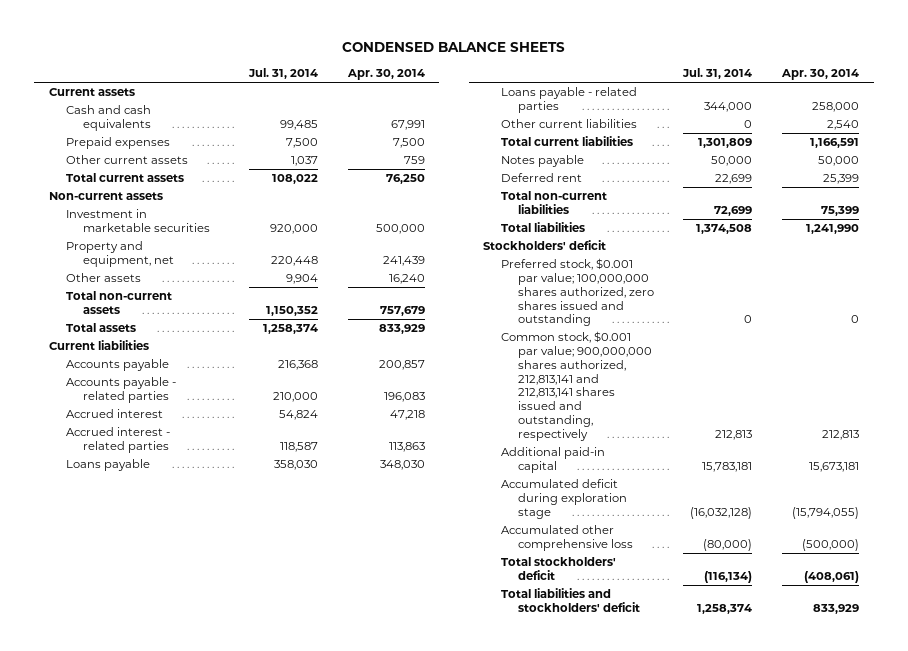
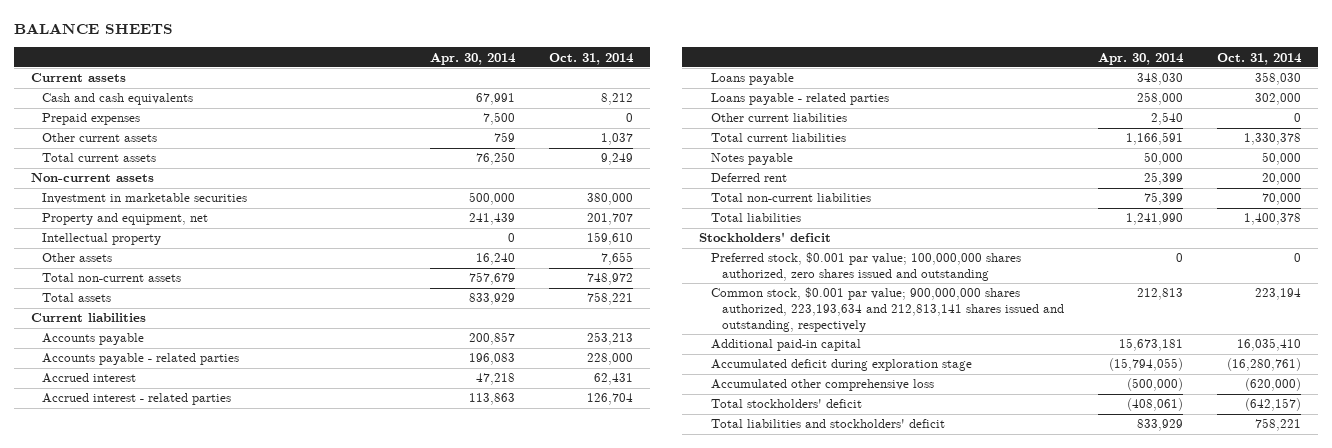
- CONDENSED BALANCE SHEETS
+ BALANCE SHEETS
- | Jul. 31, 2014 | Apr. 30, 2014
+ | Apr. 30, 2014 | Oct. 31, 2014
+ Intellectual property | 0 | 159,610
- Common stock, $0.001 par value; 900,000,000 shares authorized, 212,813,141 and 212,813,141 shares issued and outstanding, respectively | 212,813 | 212,813
+ Common stock, $0.001 par value; 900,000,000 shares authorized, 223,193,634 and 212,813,141 shares issued and outstanding, respectively | 212,813 | 223,194

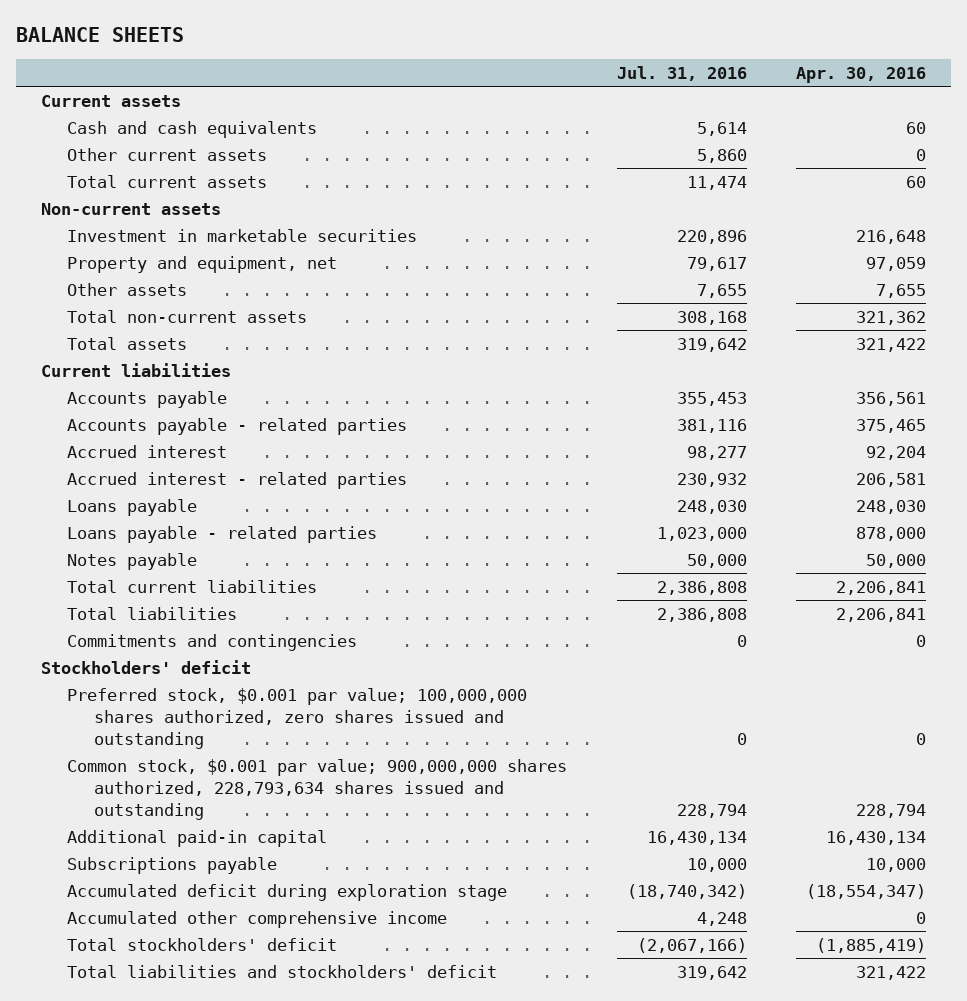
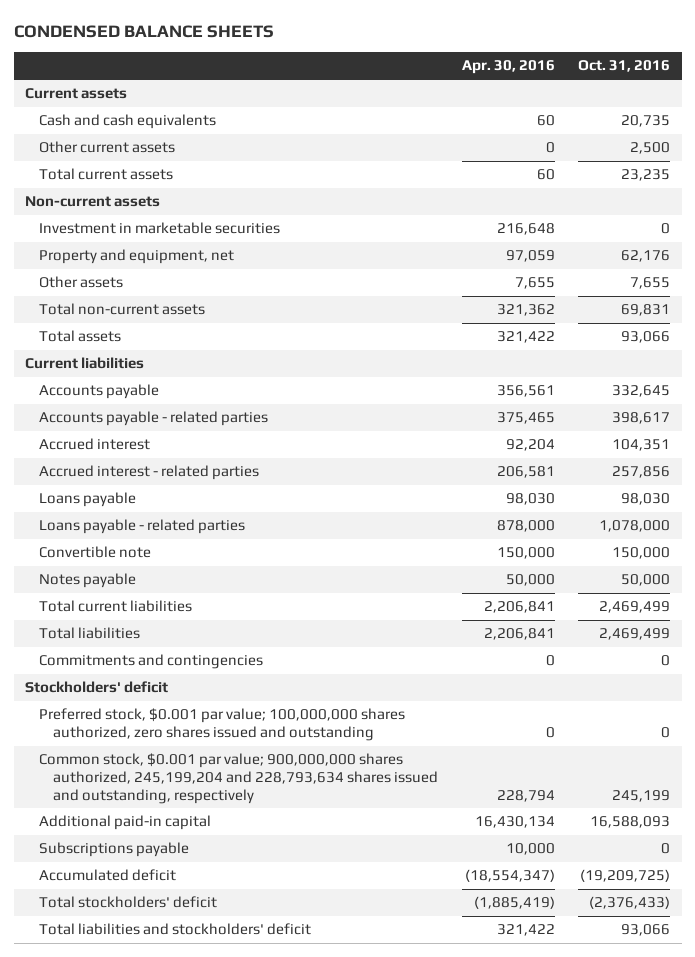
- BALANCE SHEETS
+ CONDENSED BALANCE SHEETS
- | Jul. 31, 2016 | Apr. 30, 2016
+ | Apr. 30, 2016 | Oct. 31, 2016
- Loans payable | 248,030 | 248,030
+ Loans payable | 98,030 | 98,030
+ Convertible note | 150,000 | 150,000
- Common stock, $0.001 par value; 900,000,000 shares authorized, 228,793,634 shares issued and outstanding | 228,794 | 228,794
+ Common stock, $0.001 par value; 900,000,000 shares authorized, 245,199,204 and 228,793,634 shares issued and outstanding, respectively | 228,794 | 245,199
- Accumulated deficit during exploration stage | (18,740,342) | (18,554,347)
- Accumulated other comprehensive income | 4,248 | 0
+ Accumulated deficit | (18,554,347) | (19,209,725)

